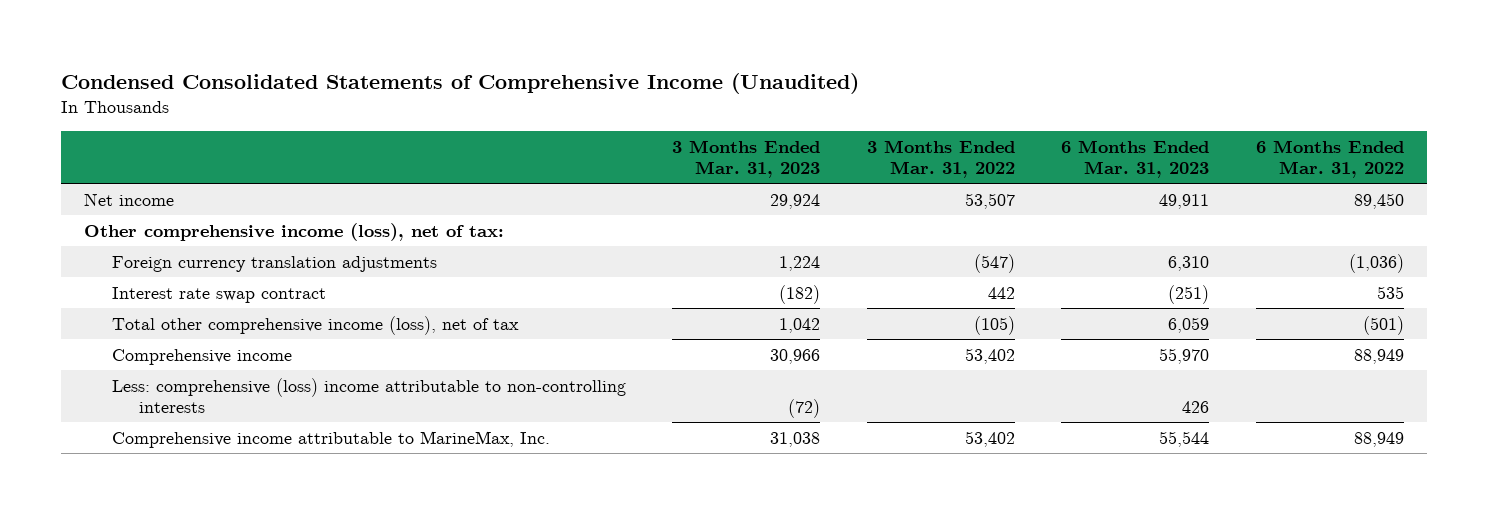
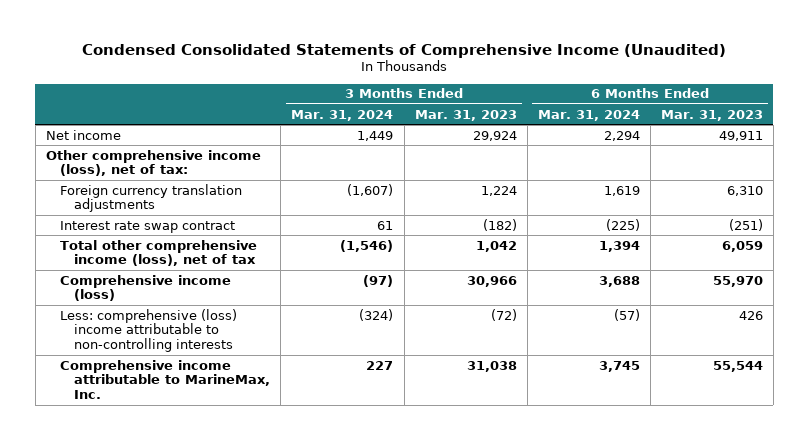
- | 3 Months Ended Mar. 31, 2023 | 3 Months Ended Mar. 31, 2022 | 6 Months Ended Mar. 31, 2023 | 6 Months Ended Mar. 31, 2022
+ | 3 Months Ended Mar. 31, 2024 | 3 Months Ended Mar. 31, 2023 | 6 Months Ended Mar. 31, 2024 | 6 Months Ended Mar. 31, 2023
- Comprehensive income | 30,966 | 53,402 | 55,970 | 88,949
+ Comprehensive income (loss) | (97) | 30,966 | 3,688 | 55,970

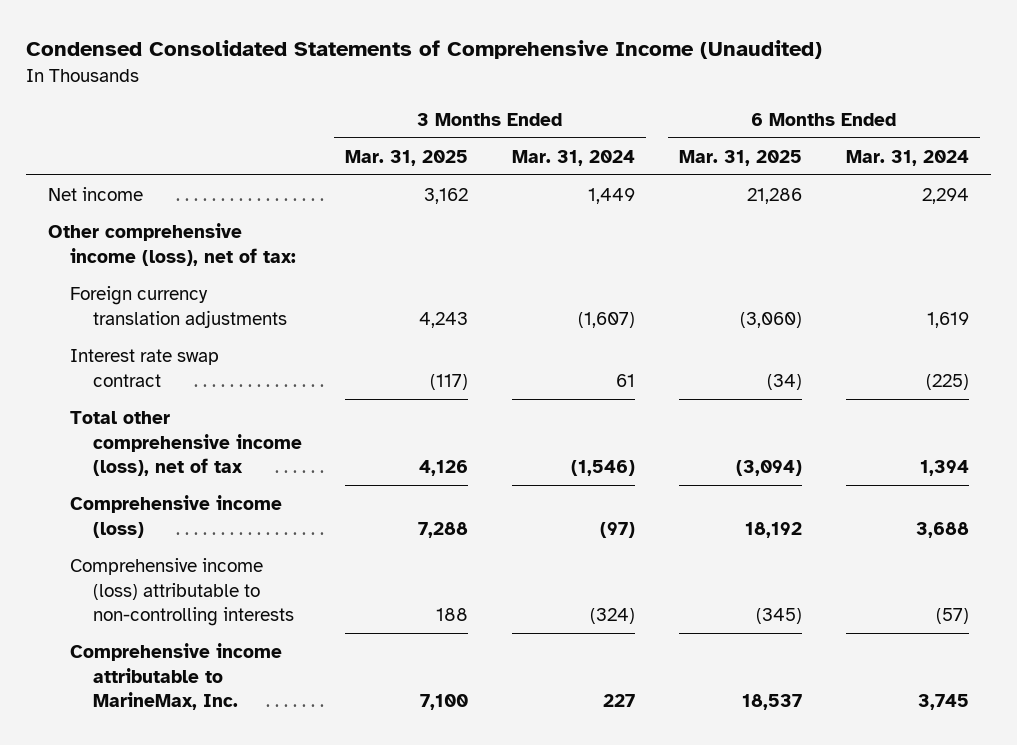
- | 3 Months Ended Mar. 31, 2024 | 3 Months Ended Mar. 31, 2023 | 6 Months Ended Mar. 31, 2024 | 6 Months Ended Mar. 31, 2023
+ | 3 Months Ended Mar. 31, 2025 | 3 Months Ended Mar. 31, 2024 | 6 Months Ended Mar. 31, 2025 | 6 Months Ended Mar. 31, 2024
- Less: comprehensive (loss) income attributable to non-controlling interests | (324) | (72) | (57) | 426
+ Comprehensive income (loss) attributable to non-controlling interests | 188 | (324) | (345) | (57)

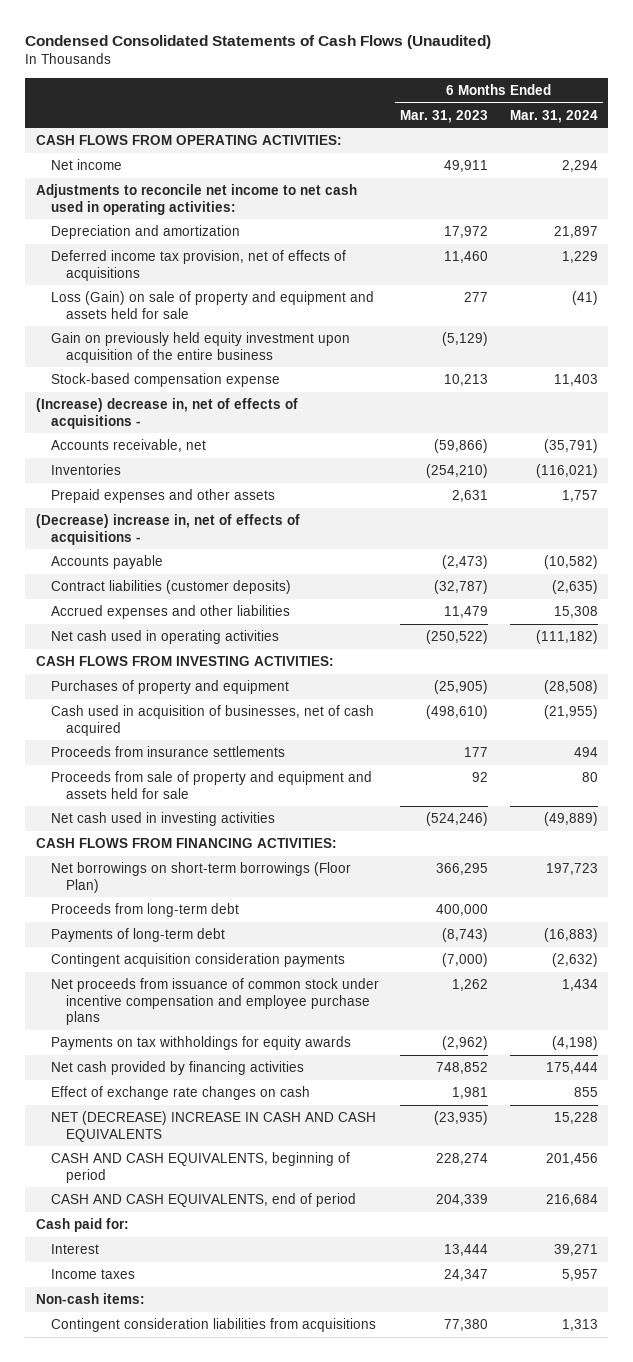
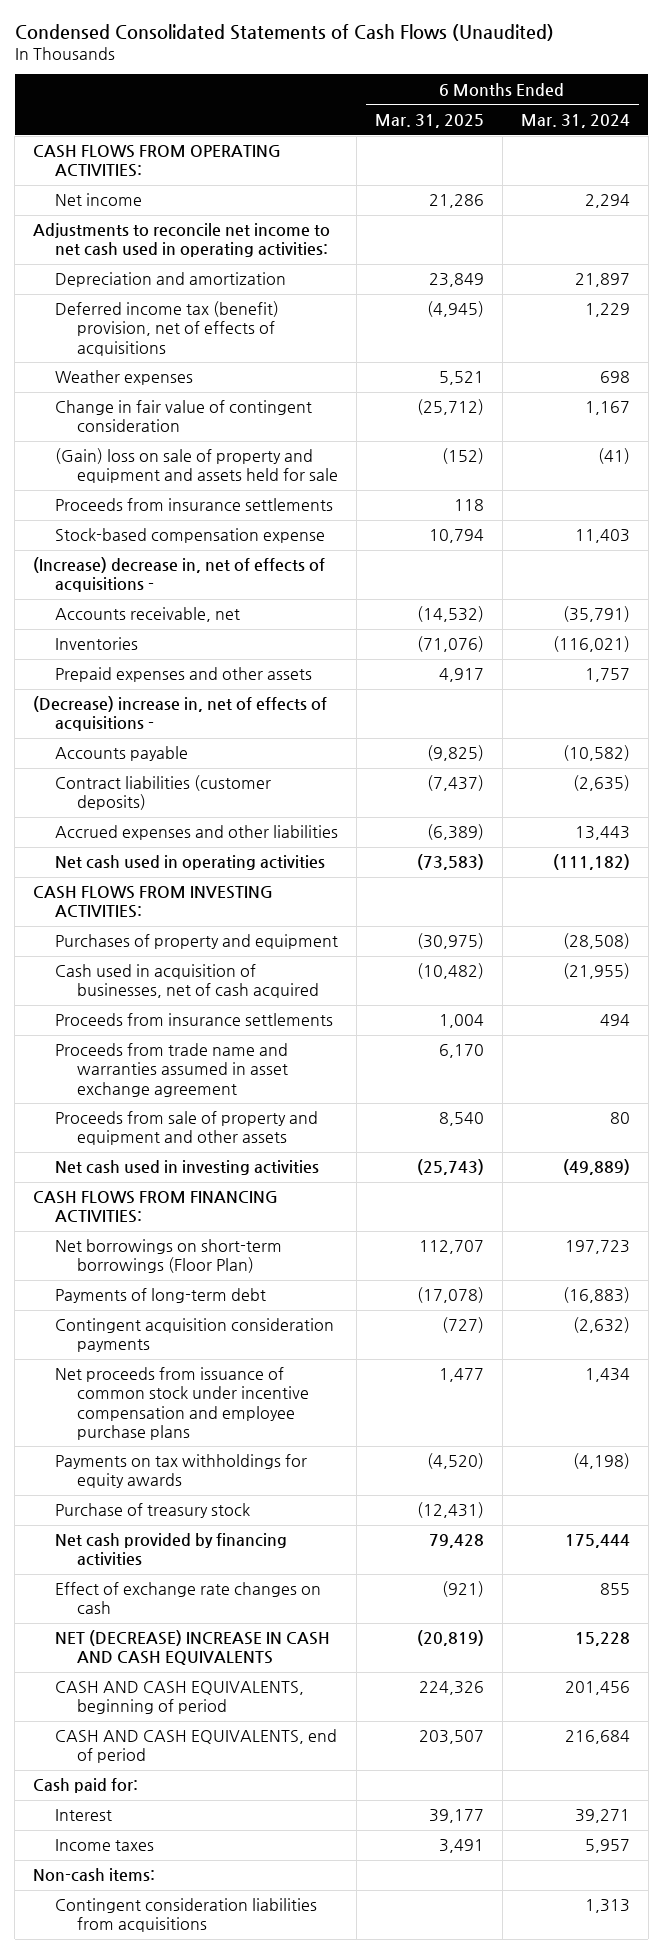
- | 6 Months Ended Mar. 31, 2023 | 6 Months Ended Mar. 31, 2024
+ | 6 Months Ended Mar. 31, 2025 | 6 Months Ended Mar. 31, 2024
- Deferred income tax provision, net of effects of acquisitions | 11,460 | 1,229
- Loss (Gain) on sale of property and equipment and assets held for sale | 277 | (41)
- Gain on previously held equity investment upon acquisition of the entire business | (5,129) |
+ Deferred income tax (benefit) provision, net of effects of acquisitions | (4,945) | 1,229
+ Weather expenses | 5,521 | 698
+ Change in fair value of contingent consideration | (25,712) | 1,167
+ (Gain) loss on sale of property and equipment and assets held for sale | (152) | (41)
+ Proceeds from insurance settlements | 118 |
- Accrued expenses and other liabilities | 11,479 | 15,308
+ Accrued expenses and other liabilities | (6,389) | 13,443
- Proceeds from sale of property and equipment and assets held for sale | 92 | 80
+ Proceeds from trade name and warranties assumed in asset exchange agreement | 6,170 |
+ Proceeds from sale of property and equipment and other assets | 8,540 | 80
- Proceeds from long-term debt | 400,000 |
+ Purchase of treasury stock | (12,431) |

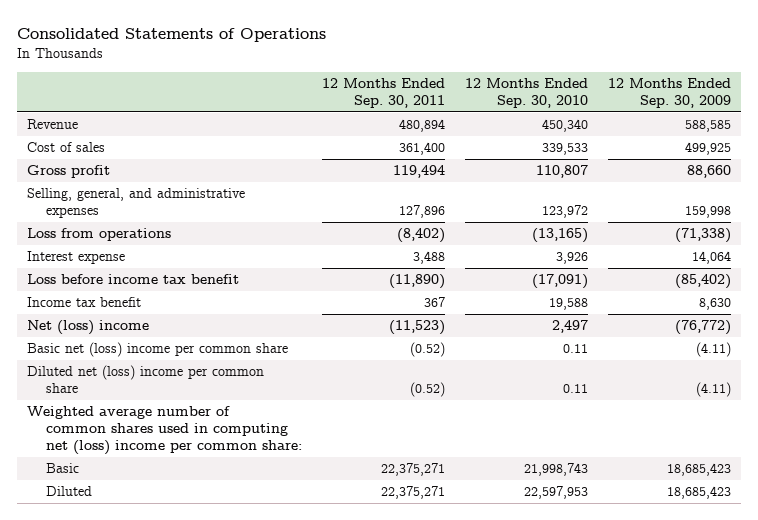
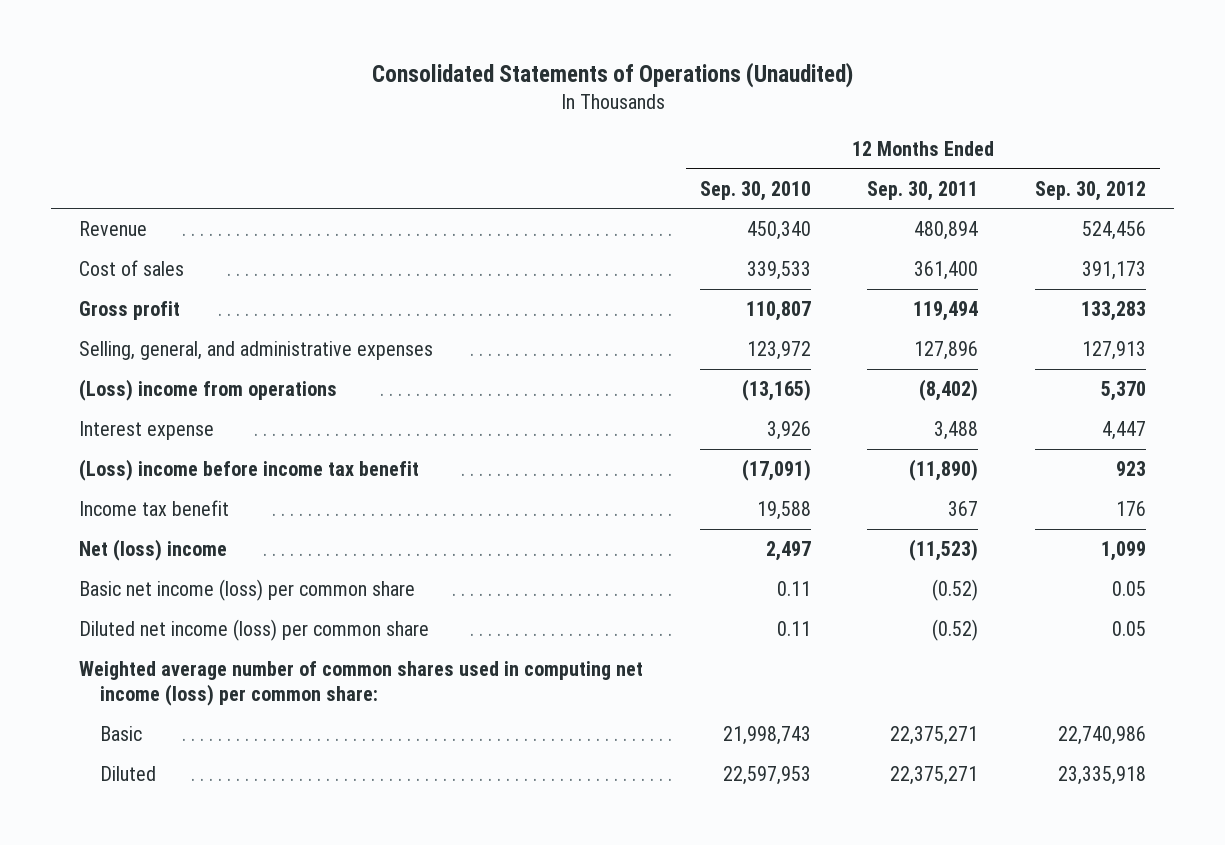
- Consolidated Statements of Operations
+ Consolidated Statements of Operations (Unaudited)
- | 12 Months Ended Sep. 30, 2011 | 12 Months Ended Sep. 30, 2010 | 12 Months Ended Sep. 30, 2009
+ | 12 Months Ended Sep. 30, 2010 | 12 Months Ended Sep. 30, 2011 | 12 Months Ended Sep. 30, 2012
- Loss from operations | (8,402) | (13,165) | (71,338)
+ (Loss) income from operations | (13,165) | (8,402) | 5,370
- Loss before income tax benefit | (11,890) | (17,091) | (85,402)
+ (Loss) income before income tax benefit | (17,091) | (11,890) | 923
- Basic net (loss) income per common share | (0.52) | 0.11 | (4.11)
- Diluted net (loss) income per common share | (0.52) | 0.11 | (4.11)
- Weighted average number of common shares used in computing net (loss) income per common share:
+ Basic net income (loss) per common share | 0.11 | (0.52) | 0.05
+ Diluted net income (loss) per common share | 0.11 | (0.52) | 0.05
+ Weighted average number of common shares used in computing net income (loss) per common share:

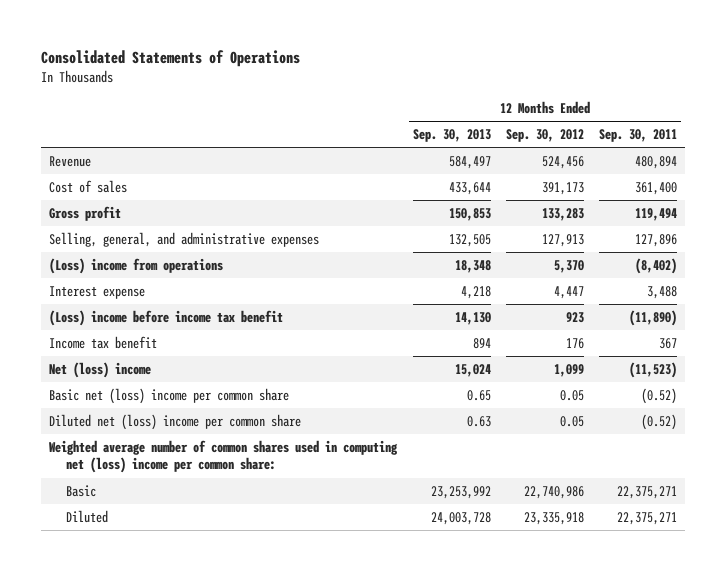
- Consolidated Statements of Operations (Unaudited)
+ Consolidated Statements of Operations
- | 12 Months Ended Sep. 30, 2010 | 12 Months Ended Sep. 30, 2011 | 12 Months Ended Sep. 30, 2012
+ | 12 Months Ended Sep. 30, 2013 | 12 Months Ended Sep. 30, 2012 | 12 Months Ended Sep. 30, 2011
- Basic net income (loss) per common share | 0.11 | (0.52) | 0.05
- Diluted net income (loss) per common share | 0.11 | (0.52) | 0.05
- Weighted average number of common shares used in computing net income (loss) per common share:
+ Basic net (loss) income per common share | 0.65 | 0.05 | (0.52)
+ Diluted net (loss) income per common share | 0.63 | 0.05 | (0.52)
+ Weighted average number of common shares used in computing net (loss) income per common share:

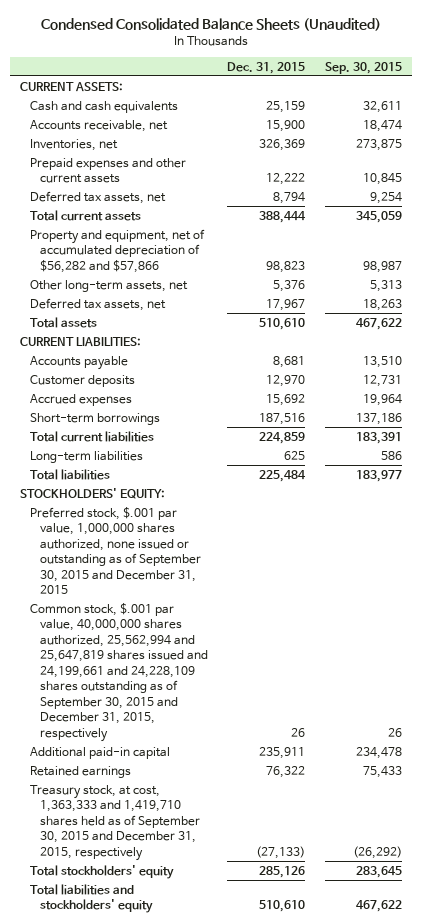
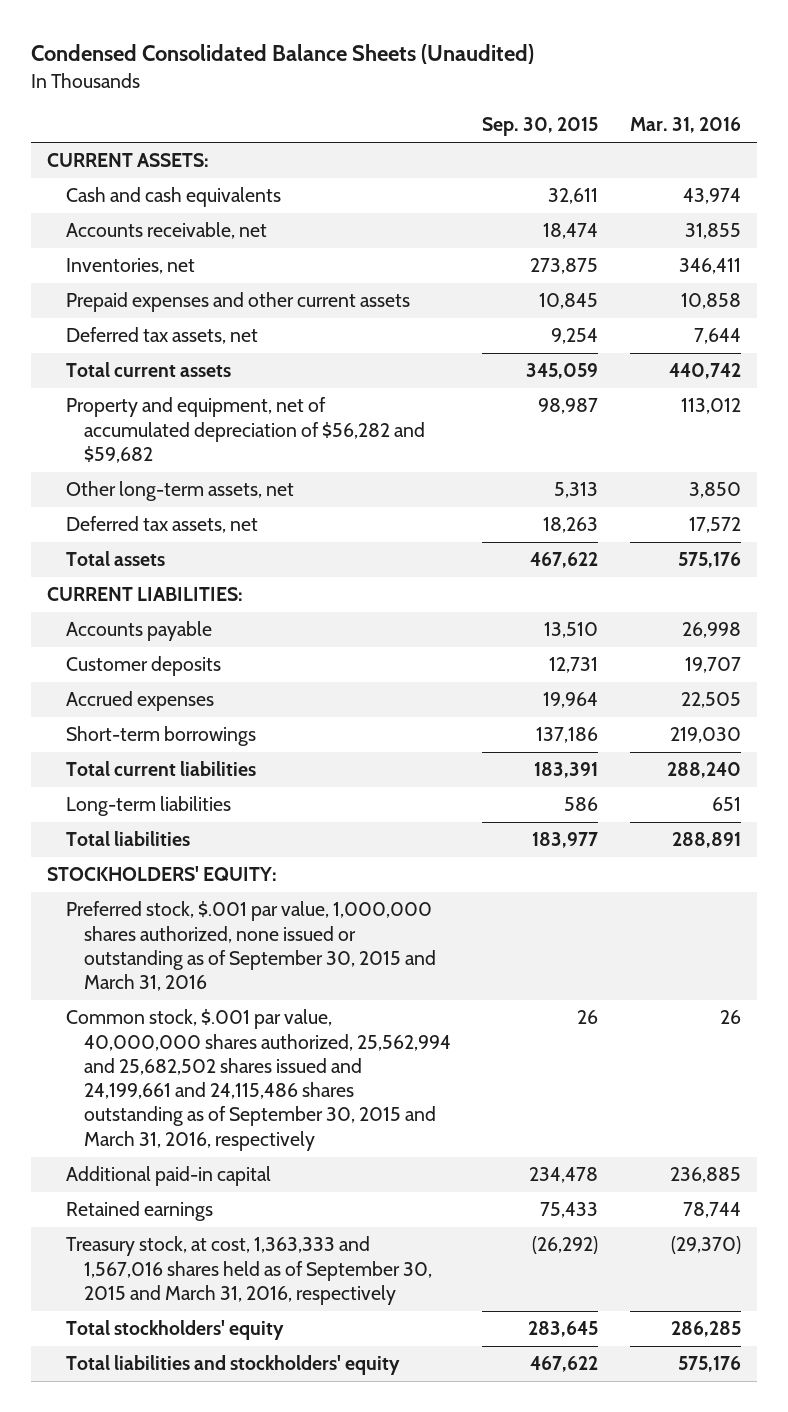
- | Dec. 31, 2015 | Sep. 30, 2015
+ | Sep. 30, 2015 | Mar. 31, 2016
- Property and equipment, net of accumulated depreciation of $56,282 and $57,866 | 98,823 | 98,987
+ Property and equipment, net of accumulated depreciation of $56,282 and $59,682 | 98,987 | 113,012
- Preferred stock, $.001 par value, 1,000,000 shares authorized, none issued or outstanding as of September 30, 2015 and December 31, 2015
- Common stock, $.001 par value, 40,000,000 shares authorized, 25,562,994 and 25,647,819 shares issued and 24,199,661 and 24,228,109 shares outstanding as of September 30, 2015 and December 31, 2015, respectively | 26 | 26
+ Preferred stock, $.001 par value, 1,000,000 shares authorized, none issued or outstanding as of September 30, 2015 and March 31, 2016
+ Common stock, $.001 par value, 40,000,000 shares authorized, 25,562,994 and 25,682,502 shares issued and 24,199,661 and 24,115,486 shares outstanding as of September 30, 2015 and March 31, 2016, respectively | 26 | 26
- Treasury stock, at cost, 1,363,333 and 1,419,710 shares held as of September 30, 2015 and December 31, 2015, respectively | (27,133) | (26,292)
+ Treasury stock, at cost, 1,363,333 and 1,567,016 shares held as of September 30, 2015 and March 31, 2016, respectively | (26,292) | (29,370)

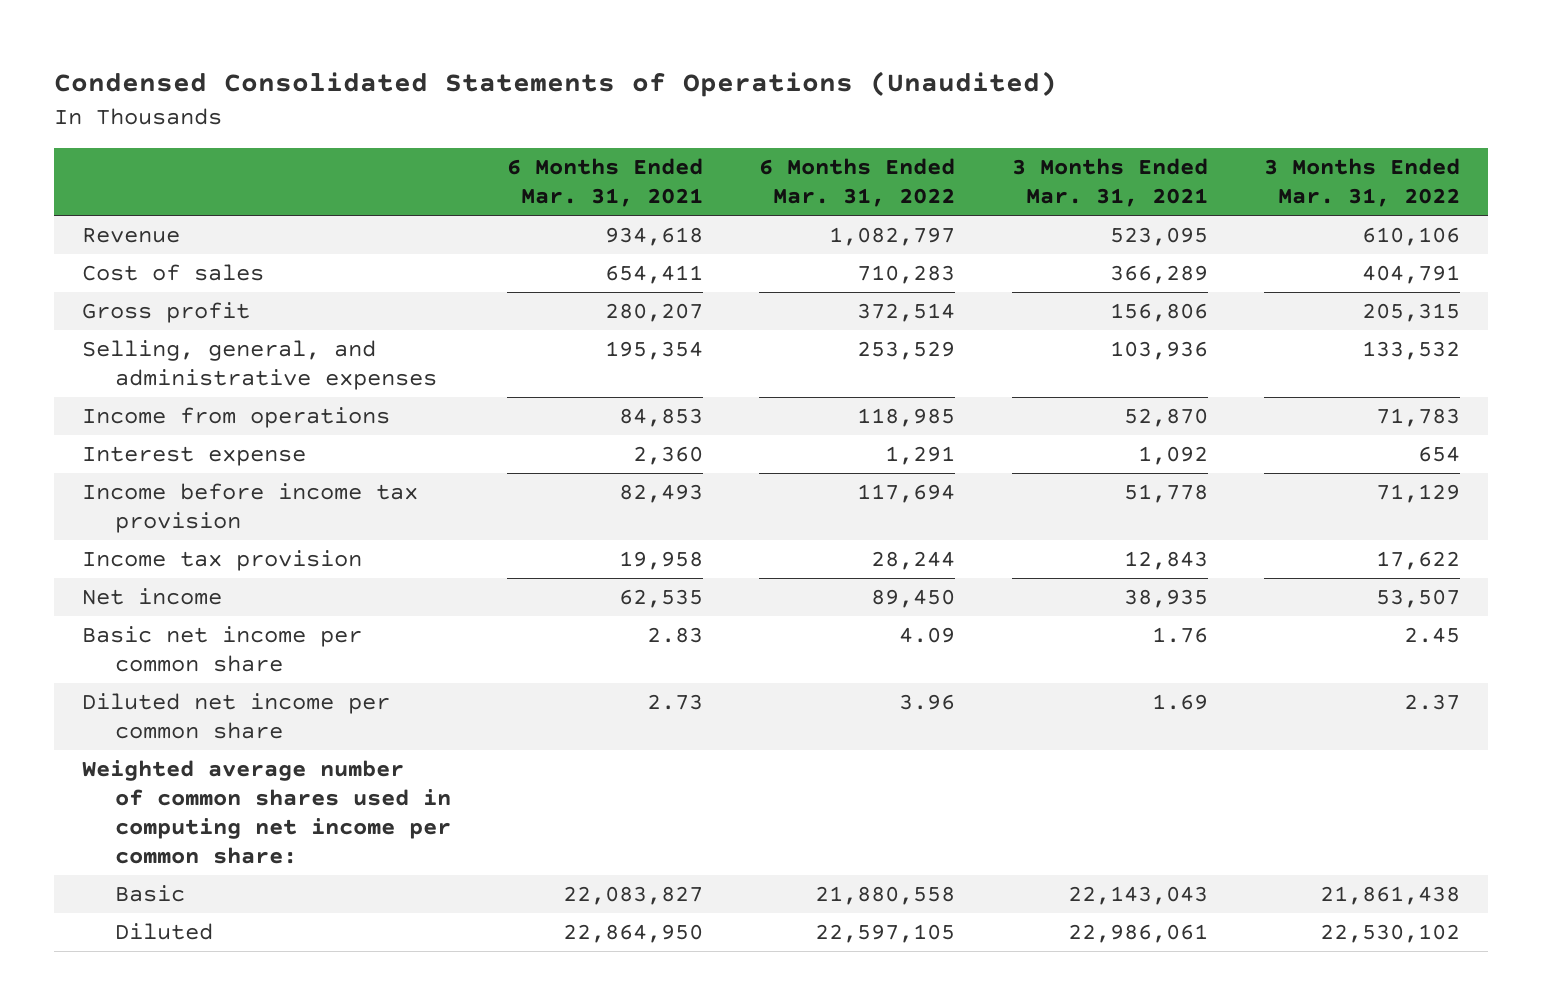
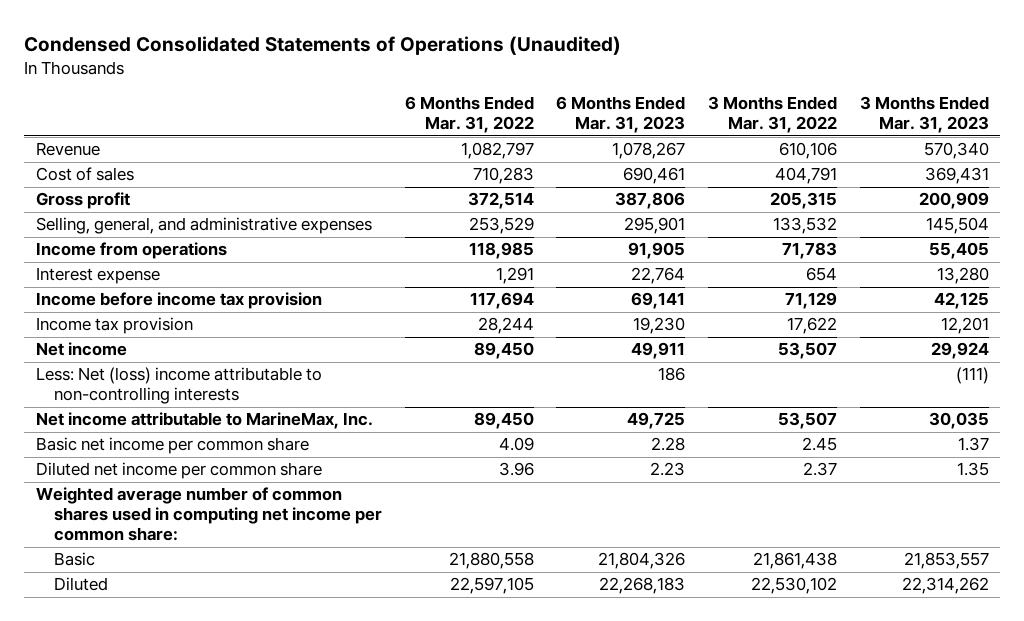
- | 6 Months Ended Mar. 31, 2021 | 6 Months Ended Mar. 31, 2022 | 3 Months Ended Mar. 31, 2021 | 3 Months Ended Mar. 31, 2022
+ | 6 Months Ended Mar. 31, 2022 | 6 Months Ended Mar. 31, 2023 | 3 Months Ended Mar. 31, 2022 | 3 Months Ended Mar. 31, 2023
+ Less: Net (loss) income attributable to non-controlling interests | | 186 | | (111)
+ Net income attributable to MarineMax, Inc. | 89,450 | 49,725 | 53,507 | 30,035

